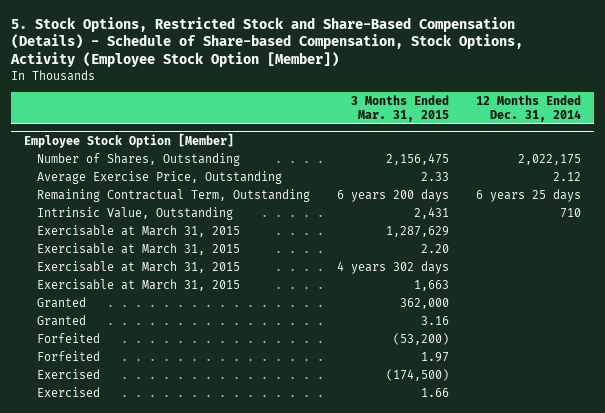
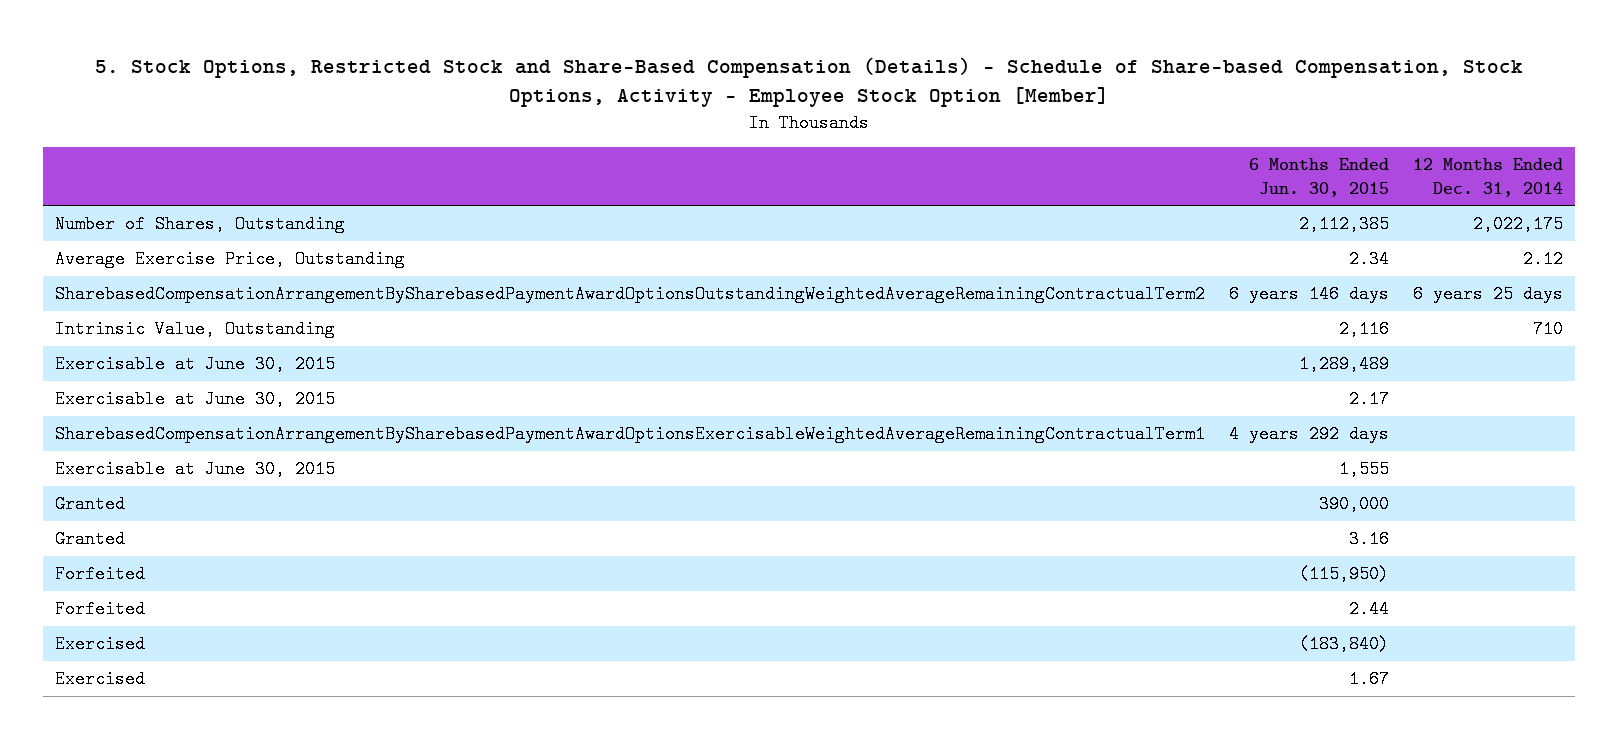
- 5. Stock Options, Restricted Stock and Share-Based Compensation (Details) - Schedule of Share-based Compensation, Stock Options, Activity (Employee Stock Option [Member])
+ 5. Stock Options, Restricted Stock and Share-Based Compensation (Details) - Schedule of Share-based Compensation, Stock Options, Activity - Employee Stock Option [Member]
- | 3 Months Ended Mar. 31, 2015 | 12 Months Ended Dec. 31, 2014
+ | 6 Months Ended Jun. 30, 2015 | 12 Months Ended Dec. 31, 2014
- Employee Stock Option [Member]
- Remaining Contractual Term, Outstanding | 6 years 200 days | 6 years 25 days
+ SharebasedCompensationArrangementBySharebasedPaymentAwardOptionsOutstandingWeightedAverageRemainingContractualTerm2 | 6 years 146 days | 6 years 25 days
- Exercisable at March 31, 2015 | 1,287,629 |
- Exercisable at March 31, 2015 | 2.20 |
- Exercisable at March 31, 2015 | 4 years 302 days |
- Exercisable at March 31, 2015 | 1,663 |
+ Exercisable at June 30, 2015 | 1,289,489 |
+ Exercisable at June 30, 2015 | 2.17 |
+ SharebasedCompensationArrangementBySharebasedPaymentAwardOptionsExercisableWeightedAverageRemainingContractualTerm1 | 4 years 292 days |
+ Exercisable at June 30, 2015 | 1,555 |

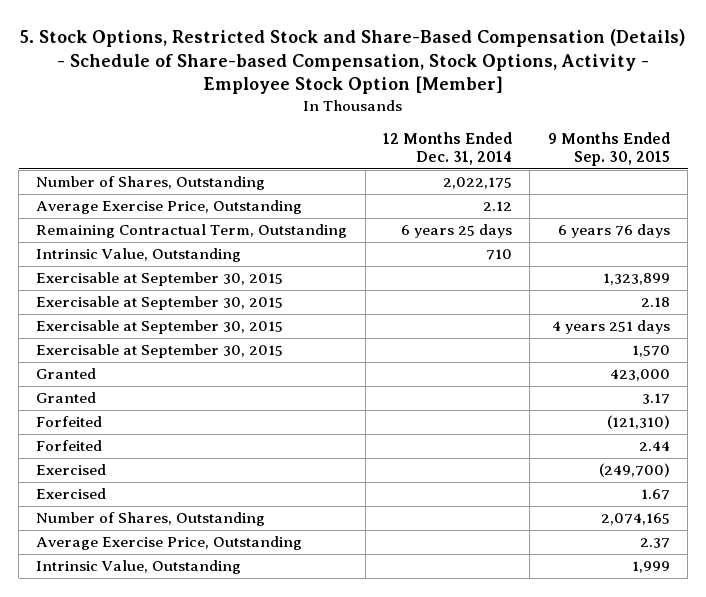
- | 6 Months Ended Jun. 30, 2015 | 12 Months Ended Dec. 31, 2014
+ | 12 Months Ended Dec. 31, 2014 | 9 Months Ended Sep. 30, 2015
- SharebasedCompensationArrangementBySharebasedPaymentAwardOptionsOutstandingWeightedAverageRemainingContractualTerm2 | 6 years 146 days | 6 years 25 days
+ Remaining Contractual Term, Outstanding | 6 years 25 days | 6 years 76 days
- Exercisable at June 30, 2015 | 1,289,489 |
- Exercisable at June 30, 2015 | 2.17 |
- SharebasedCompensationArrangementBySharebasedPaymentAwardOptionsExercisableWeightedAverageRemainingContractualTerm1 | 4 years 292 days |
- Exercisable at June 30, 2015 | 1,555 |
+ Exercisable at September 30, 2015 | | 1,323,899
+ Exercisable at September 30, 2015 | | 2.18
+ Exercisable at September 30, 2015 | | 4 years 251 days
+ Exercisable at September 30, 2015 | | 1,570
+ Number of Shares, Outstanding | | 2,074,165
+ Average Exercise Price, Outstanding | | 2.37
+ Intrinsic Value, Outstanding | | 1,999

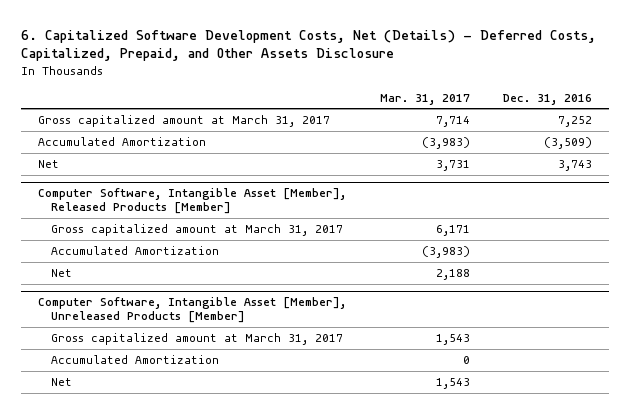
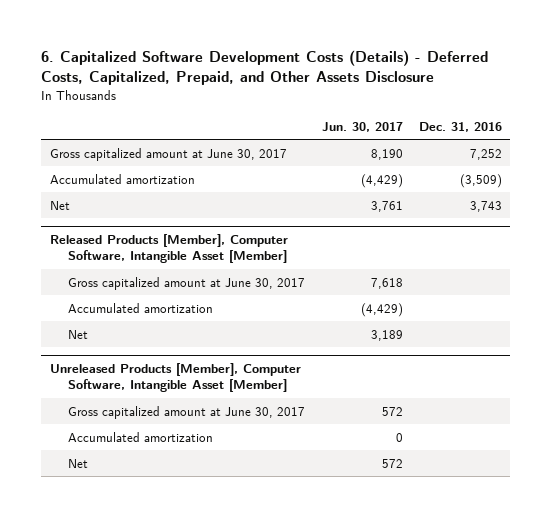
- 6. Capitalized Software Development Costs, Net (Details) - Deferred Costs, Capitalized, Prepaid, and Other Assets Disclosure
+ 6. Capitalized Software Development Costs (Details) - Deferred Costs, Capitalized, Prepaid, and Other Assets Disclosure
- | Mar. 31, 2017 | Dec. 31, 2016
+ | Jun. 30, 2017 | Dec. 31, 2016
- Gross capitalized amount at March 31, 2017 | 7,714 | 7,252
- Accumulated Amortization | (3,983) | (3,509)
+ Gross capitalized amount at June 30, 2017 | 8,190 | 7,252
+ Accumulated amortization | (4,429) | (3,509)
- Computer Software, Intangible Asset [Member], Released Products [Member]
- Gross capitalized amount at March 31, 2017 | 6,171 |
- Accumulated Amortization | (3,983) |
+ Released Products [Member], Computer Software, Intangible Asset [Member]
+ Gross capitalized amount at June 30, 2017 | 7,618 |
+ Accumulated amortization | (4,429) |
- Computer Software, Intangible Asset [Member], Unreleased Products [Member]
- Gross capitalized amount at March 31, 2017 | 1,543 |
- Accumulated Amortization | 0 |
+ Unreleased Products [Member], Computer Software, Intangible Asset [Member]
+ Gross capitalized amount at June 30, 2017 | 572 |
+ Accumulated amortization | 0 |

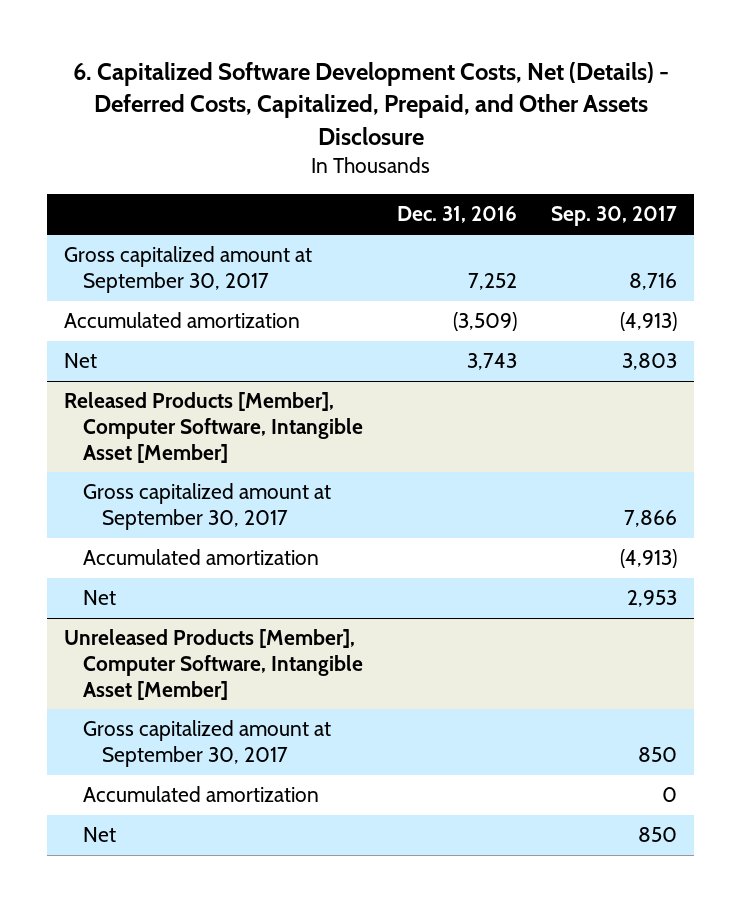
- 6. Capitalized Software Development Costs (Details) - Deferred Costs, Capitalized, Prepaid, and Other Assets Disclosure
+ 6. Capitalized Software Development Costs, Net (Details) - Deferred Costs, Capitalized, Prepaid, and Other Assets Disclosure
- | Jun. 30, 2017 | Dec. 31, 2016
+ | Dec. 31, 2016 | Sep. 30, 2017
- Gross capitalized amount at June 30, 2017 | 8,190 | 7,252
+ Gross capitalized amount at September 30, 2017 | 7,252 | 8,716
@ Released Products [Member], Computer Software, Intangible Asset [Member]
- Gross capitalized amount at June 30, 2017 | 7,618 |
+ Gross capitalized amount at September 30, 2017 | | 7,866
@ Unreleased Products [Member], Computer Software, Intangible Asset [Member]
- Gross capitalized amount at June 30, 2017 | 572 |
+ Gross capitalized amount at September 30, 2017 | | 850

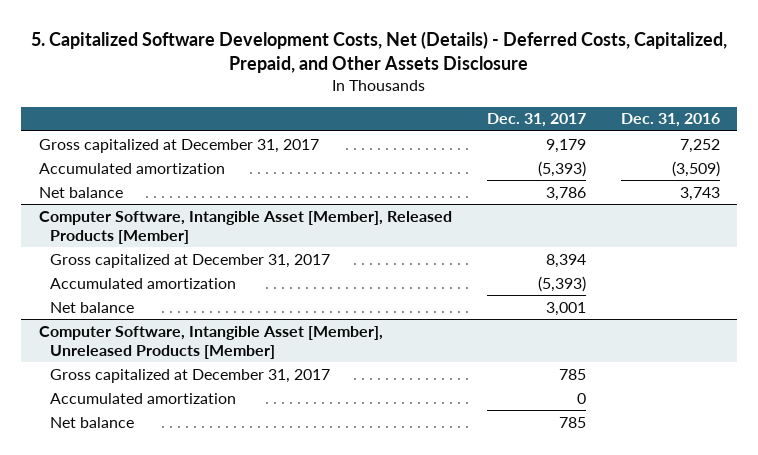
- 6. Capitalized Software Development Costs, Net (Details) - Deferred Costs, Capitalized, Prepaid, and Other Assets Disclosure
+ 5. Capitalized Software Development Costs, Net (Details) - Deferred Costs, Capitalized, Prepaid, and Other Assets Disclosure
- | Dec. 31, 2016 | Sep. 30, 2017
+ | Dec. 31, 2017 | Dec. 31, 2016
- Gross capitalized amount at September 30, 2017 | 7,252 | 8,716
+ Gross capitalized at December 31, 2017 | 9,179 | 7,252
- Net | 3,743 | 3,803
- Released Products [Member], Computer Software, Intangible Asset [Member]
- Gross capitalized amount at September 30, 2017 | | 7,866
+ Net balance | 3,786 | 3,743
+ Computer Software, Intangible Asset [Member], Released Products [Member]
+ Gross capitalized at December 31, 2017 | 8,394 |
- Net | | 2,953
- Unreleased Products [Member], Computer Software, Intangible Asset [Member]
- Gross capitalized amount at September 30, 2017 | | 850
+ Net balance | 3,001 |
+ Computer Software, Intangible Asset [Member], Unreleased Products [Member]
+ Gross capitalized at December 31, 2017 | 785 |
- Net | | 850
+ Net balance | 785 |

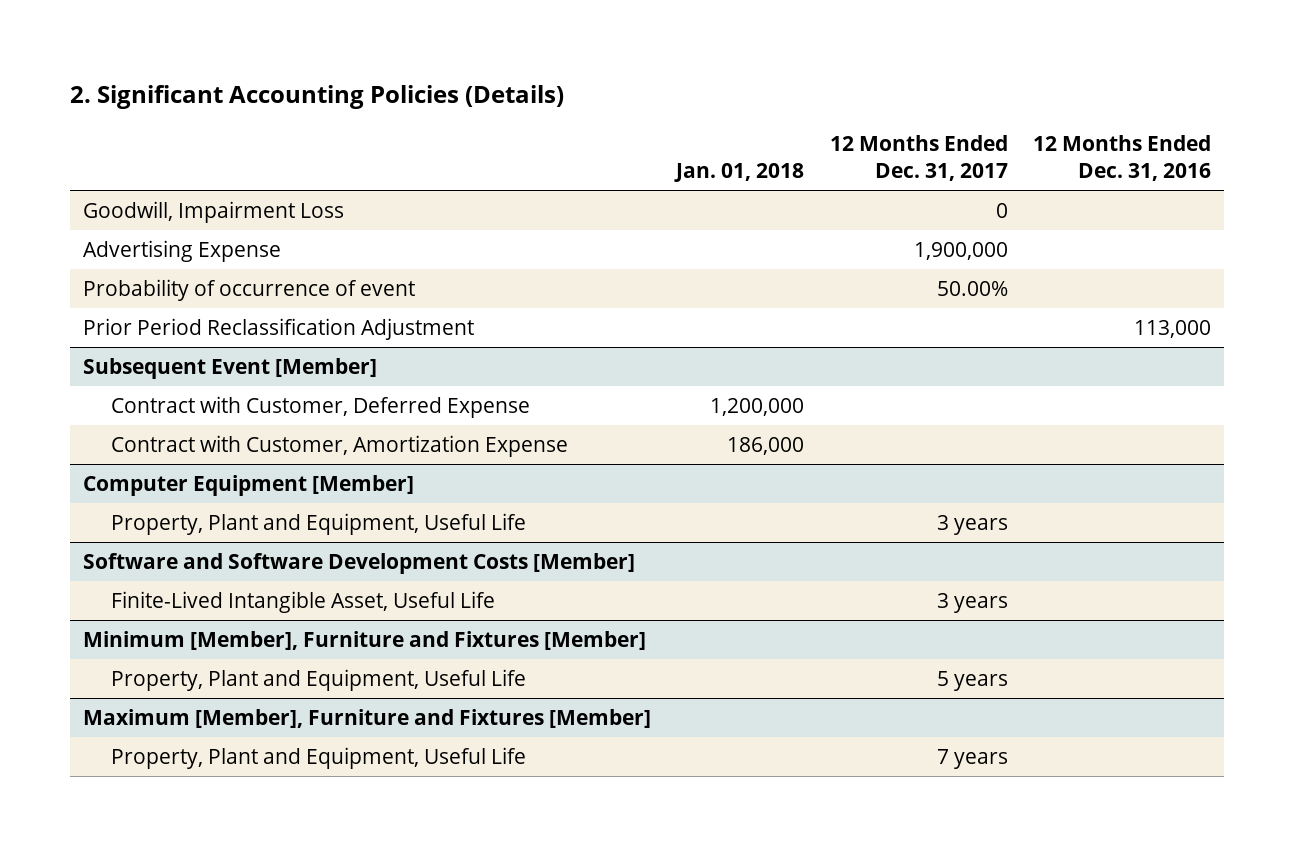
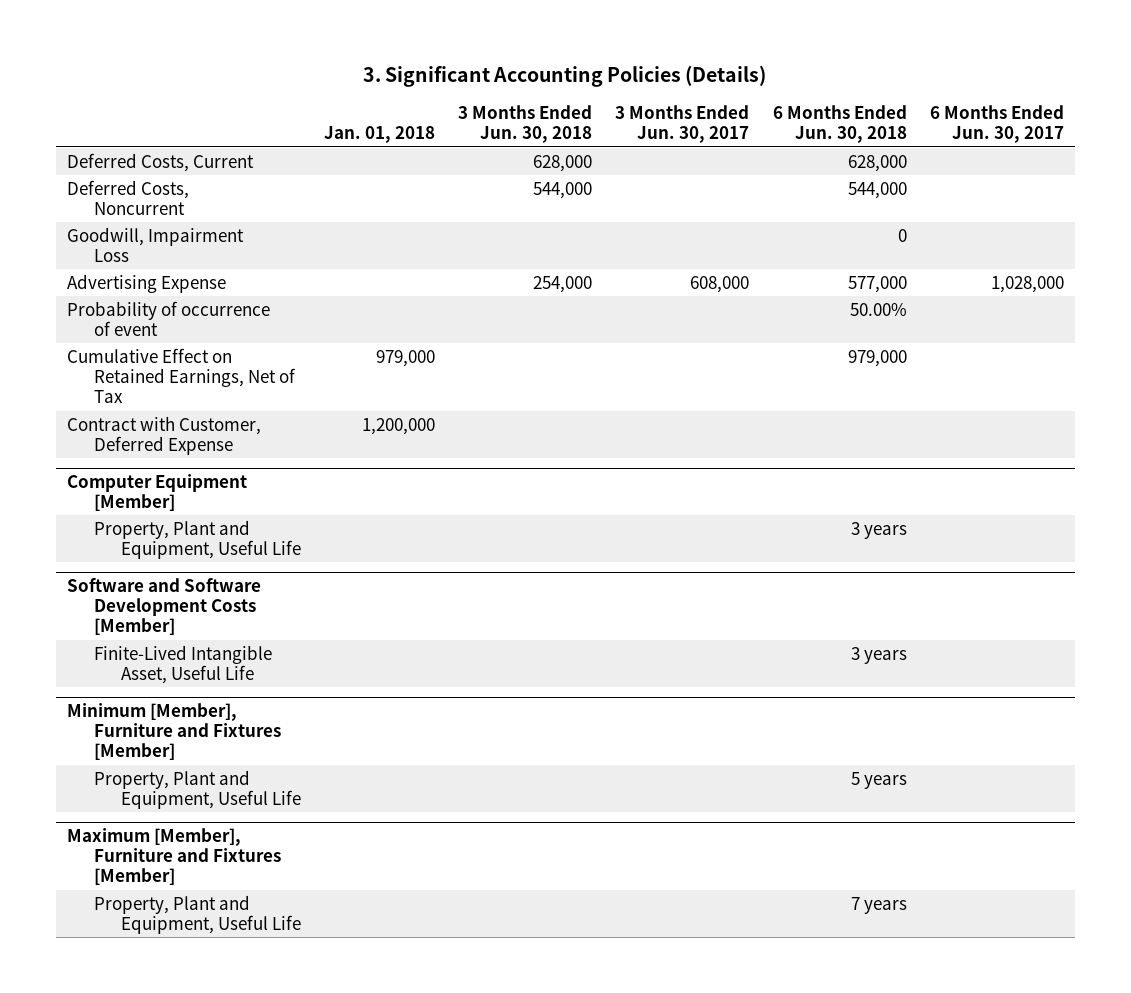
- 2. Significant Accounting Policies (Details)
+ 3. Significant Accounting Policies (Details)
- | Jan. 01, 2018 | 12 Months Ended Dec. 31, 2017 | 12 Months Ended Dec. 31, 2016
+ | Jan. 01, 2018 | 3 Months Ended Jun. 30, 2018 | 3 Months Ended Jun. 30, 2017 | 6 Months Ended Jun. 30, 2018 | 6 Months Ended Jun. 30, 2017
+ Deferred Costs, Current | | 628,000 | | 628,000 |
+ Deferred Costs, Noncurrent | | 544,000 | | 544,000 |
- Prior Period Reclassification Adjustment | | | 113,000
- Subsequent Event [Member]
- Contract with Customer, Deferred Expense | 1,200,000 | |
- Contract with Customer, Amortization Expense | 186,000 | |
+ Cumulative Effect on Retained Earnings, Net of Tax | 979,000 | | | 979,000 |
+ Contract with Customer, Deferred Expense | 1,200,000 | | | |

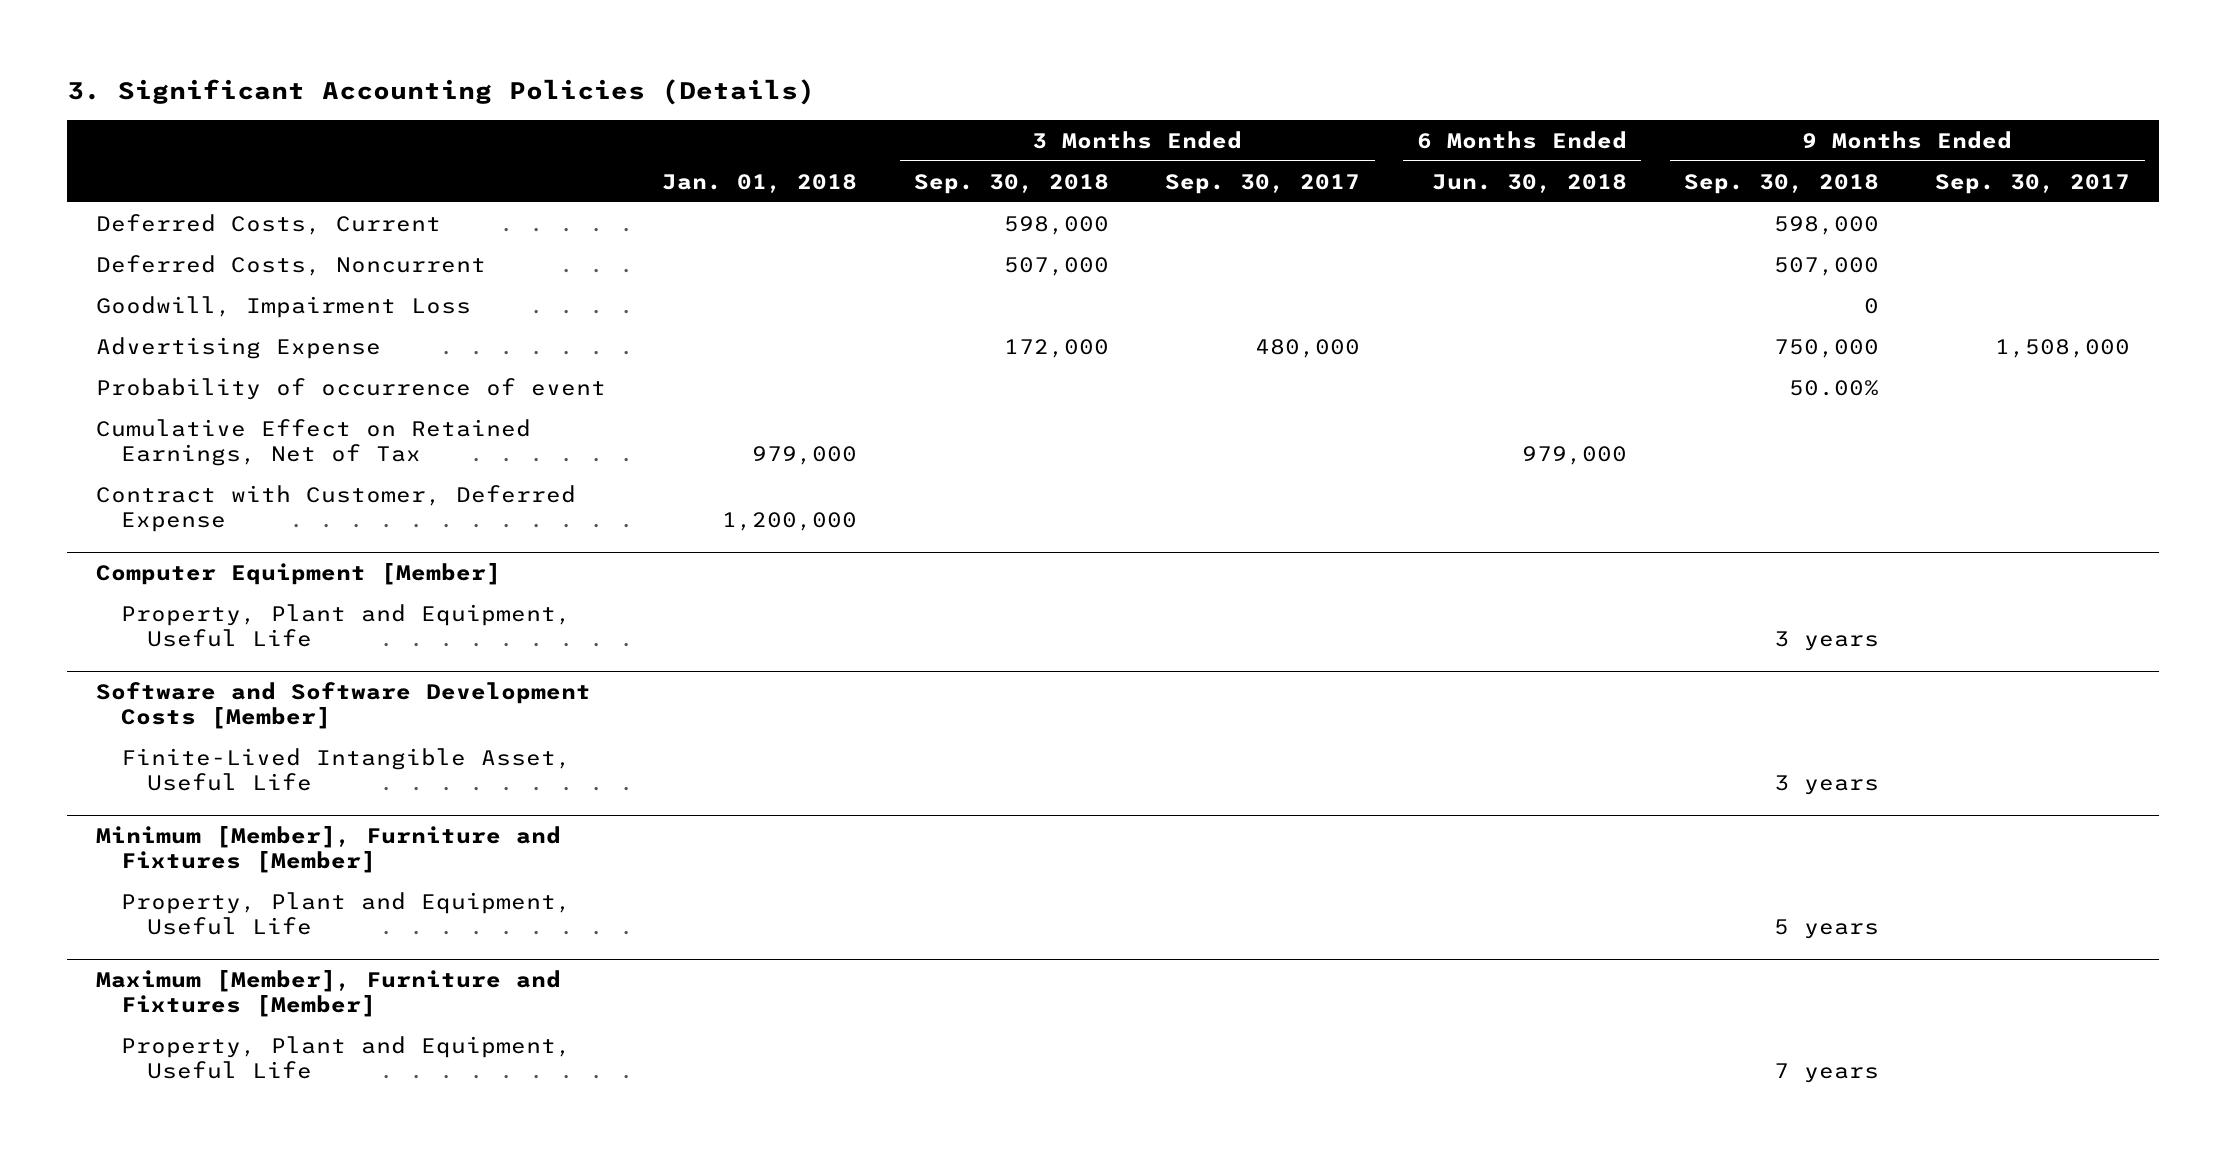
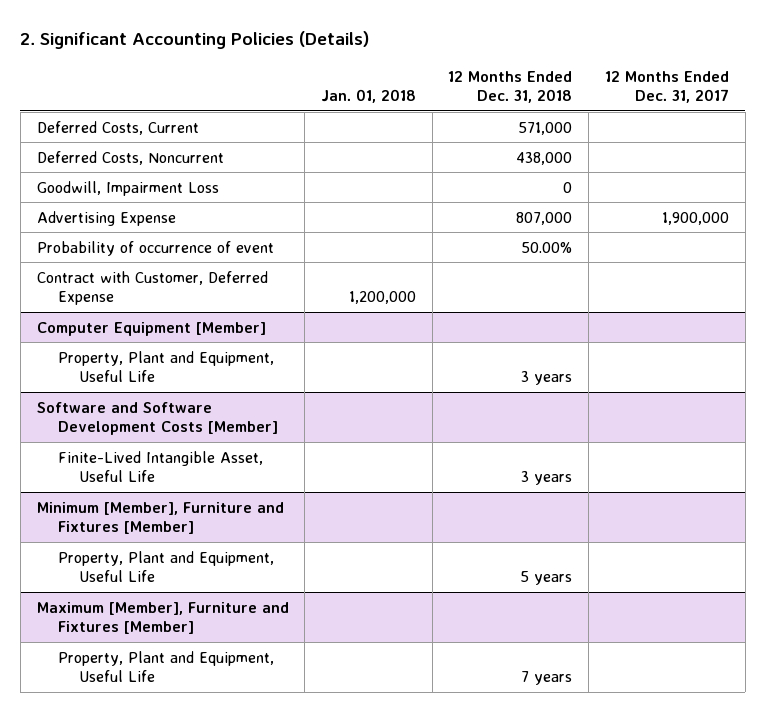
- 3. Significant Accounting Policies (Details)
+ 2. Significant Accounting Policies (Details)
- | Jan. 01, 2018 | 3 Months Ended Sep. 30, 2018 | 3 Months Ended Sep. 30, 2017 | 6 Months Ended Jun. 30, 2018 | 9 Months Ended Sep. 30, 2018 | 9 Months Ended Sep. 30, 2017
+ | Jan. 01, 2018 | 12 Months Ended Dec. 31, 2018 | 12 Months Ended Dec. 31, 2017
- Cumulative Effect on Retained Earnings, Net of Tax | 979,000 | | | 979,000 | |

